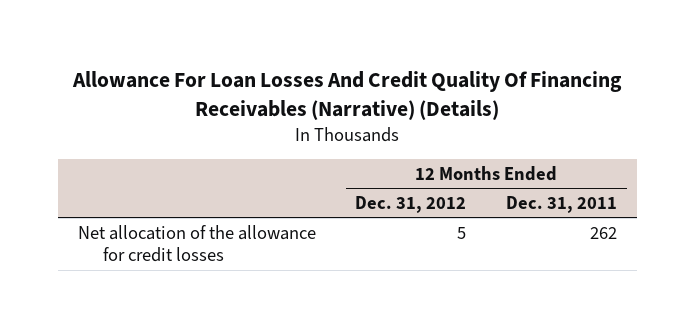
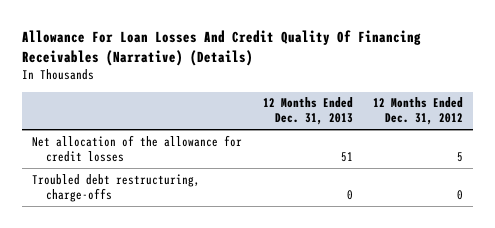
- | 12 Months Ended Dec. 31, 2012 | 12 Months Ended Dec. 31, 2011
+ | 12 Months Ended Dec. 31, 2013 | 12 Months Ended Dec. 31, 2012
+ Troubled debt restructuring, charge-offs | 0 | 0

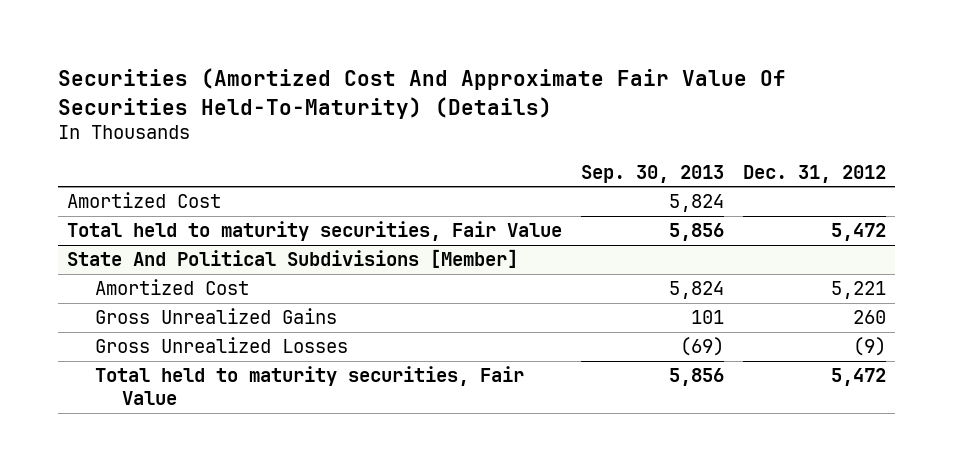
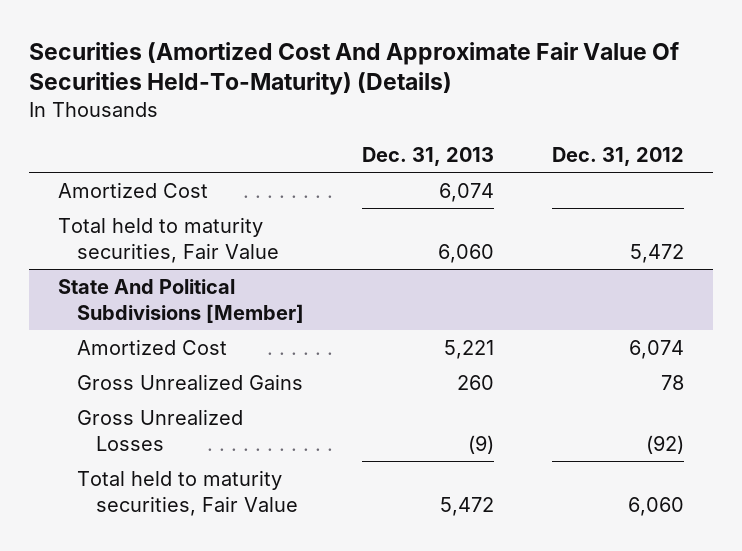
- | Sep. 30, 2013 | Dec. 31, 2012
+ | Dec. 31, 2013 | Dec. 31, 2012
@ State And Political Subdivisions [Member]
- Amortized Cost | 5,824 | 5,221
- Gross Unrealized Gains | 101 | 260
- Gross Unrealized Losses | (69) | (9)
- Total held to maturity securities, Fair Value | 5,856 | 5,472
+ Amortized Cost | 5,221 | 6,074
+ Gross Unrealized Gains | 260 | 78
+ Gross Unrealized Losses | (9) | (92)
+ Total held to maturity securities, Fair Value | 5,472 | 6,060

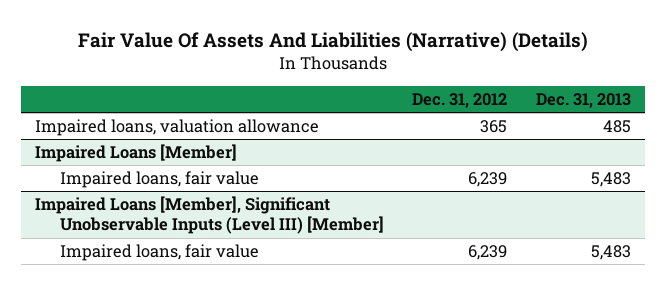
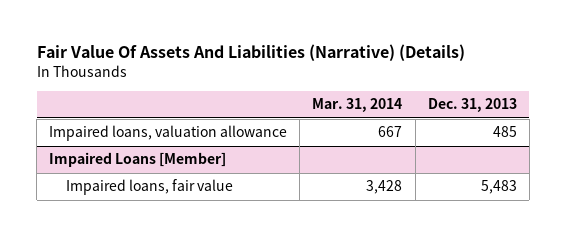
- | Dec. 31, 2012 | Dec. 31, 2013
+ | Mar. 31, 2014 | Dec. 31, 2013
- Impaired Loans [Member], Significant Unobservable Inputs (Level III) [Member]
- Impaired loans, fair value | 6,239 | 5,483

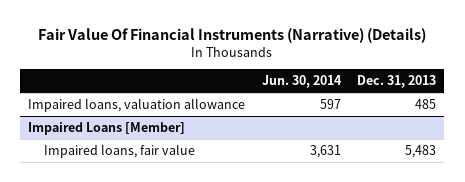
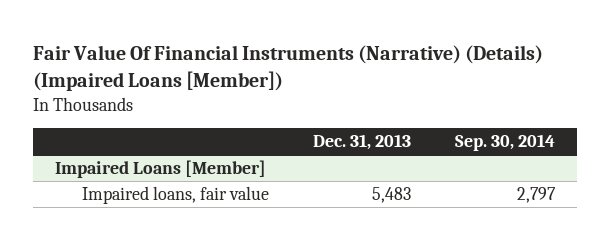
- Fair Value Of Financial Instruments (Narrative) (Details)
+ Fair Value Of Financial Instruments (Narrative) (Details) (Impaired Loans [Member])
- | Jun. 30, 2014 | Dec. 31, 2013
+ | Dec. 31, 2013 | Sep. 30, 2014
- Impaired loans, valuation allowance | 597 | 485

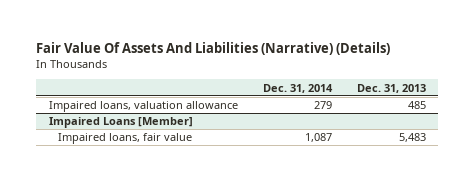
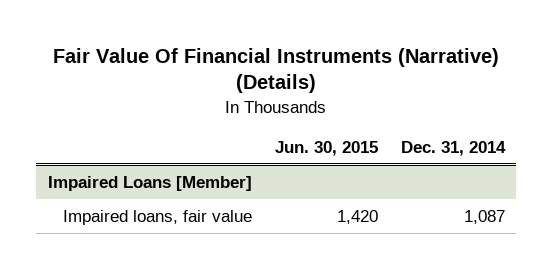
- Fair Value Of Assets And Liabilities (Narrative) (Details)
+ Fair Value Of Financial Instruments (Narrative) (Details)
- | Dec. 31, 2014 | Dec. 31, 2013
+ | Jun. 30, 2015 | Dec. 31, 2014
- Impaired loans, valuation allowance | 279 | 485

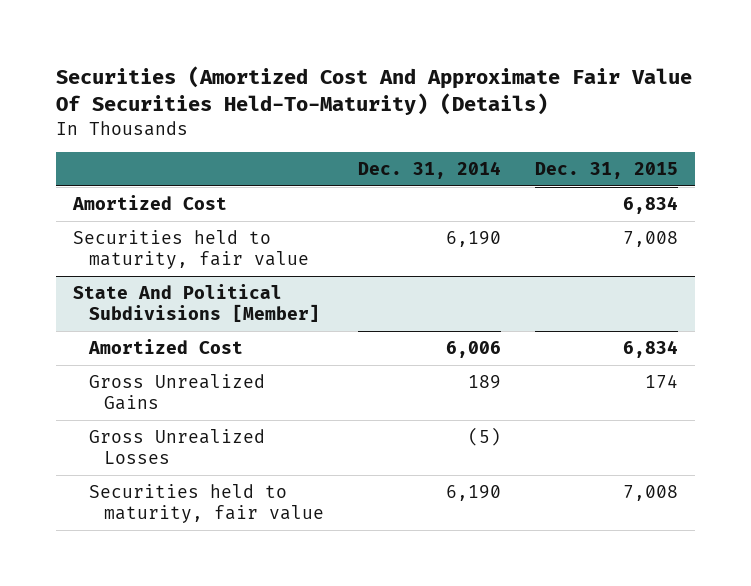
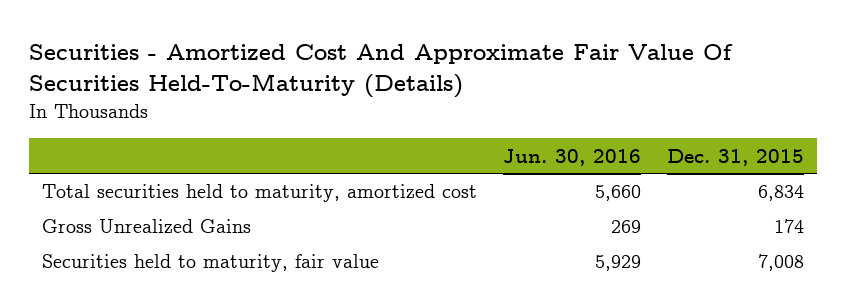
- Securities (Amortized Cost And Approximate Fair Value Of Securities Held-To-Maturity) (Details)
+ Securities - Amortized Cost And Approximate Fair Value Of Securities Held-To-Maturity (Details)
- | Dec. 31, 2014 | Dec. 31, 2015
+ | Jun. 30, 2016 | Dec. 31, 2015
- Amortized Cost | | 6,834
- Securities held to maturity, fair value | 6,190 | 7,008
- State And Political Subdivisions [Member]
- Amortized Cost | 6,006 | 6,834
+ Total securities held to maturity, amortized cost | 5,660 | 6,834
- Gross Unrealized Losses | (5) |

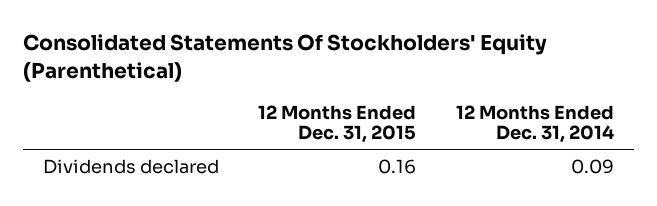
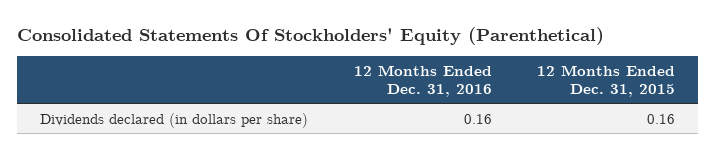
- | 12 Months Ended Dec. 31, 2015 | 12 Months Ended Dec. 31, 2014
+ | 12 Months Ended Dec. 31, 2016 | 12 Months Ended Dec. 31, 2015
- Dividends declared | 0.16 | 0.09
+ Dividends declared (in dollars per share) | 0.16 | 0.16

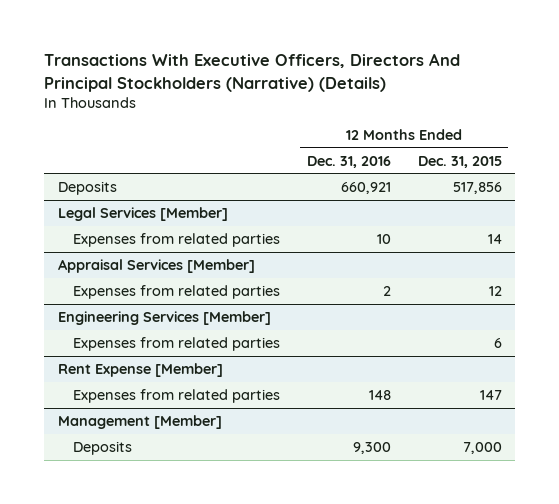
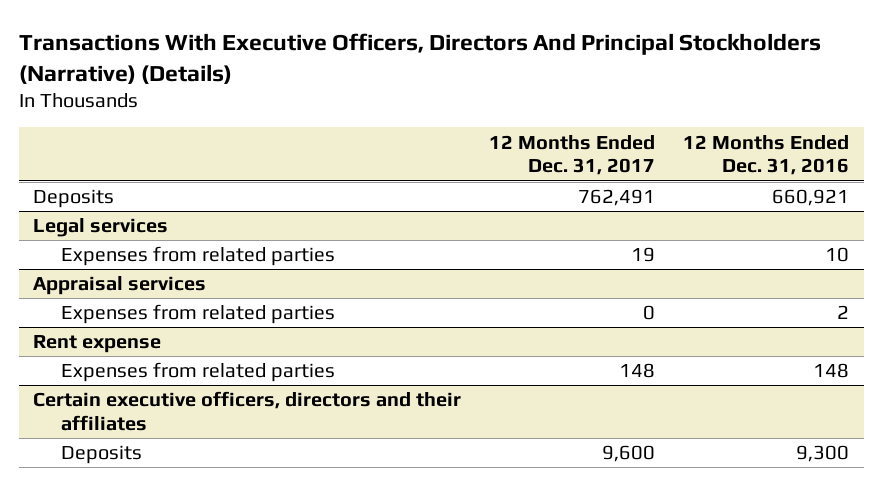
- | 12 Months Ended Dec. 31, 2016 | 12 Months Ended Dec. 31, 2015
+ | 12 Months Ended Dec. 31, 2017 | 12 Months Ended Dec. 31, 2016
- Legal Services [Member]
+ Legal services
- Appraisal Services [Member]
+ Appraisal services
- Engineering Services [Member]
- Expenses from related parties | | 6
- Rent Expense [Member]
+ Rent expense
- Management [Member]
+ Certain executive officers, directors and their affiliates

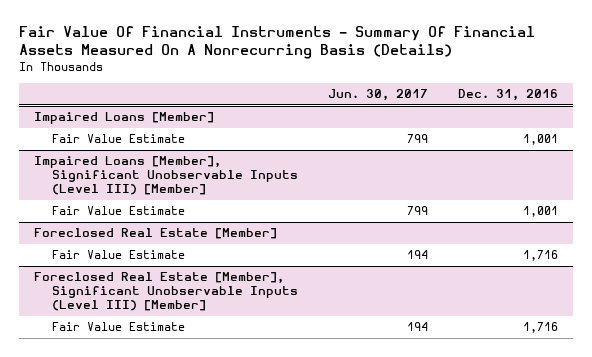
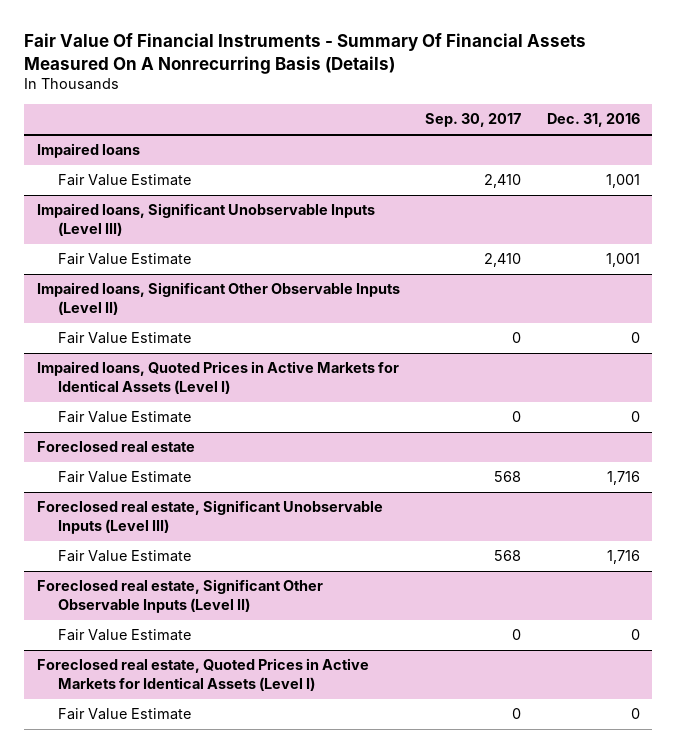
- | Jun. 30, 2017 | Dec. 31, 2016
+ | Sep. 30, 2017 | Dec. 31, 2016
- Impaired Loans [Member]
+ Impaired loans
- Impaired Loans [Member], Significant Unobservable Inputs (Level III) [Member]
+ Impaired loans, Significant Unobservable Inputs (Level III)
- Foreclosed Real Estate [Member]
+ Impaired loans, Significant Other Observable Inputs (Level II)
+ Fair Value Estimate | 0 | 0
+ Impaired loans, Quoted Prices in Active Markets for Identical Assets (Level I)
+ Fair Value Estimate | 0 | 0
+ Foreclosed real estate
- Foreclosed Real Estate [Member], Significant Unobservable Inputs (Level III) [Member]
+ Foreclosed real estate, Significant Unobservable Inputs (Level III)
+ Foreclosed real estate, Significant Other Observable Inputs (Level II)
+ Fair Value Estimate | 0 | 0
+ Foreclosed real estate, Quoted Prices in Active Markets for Identical Assets (Level I)
+ Fair Value Estimate | 0 | 0

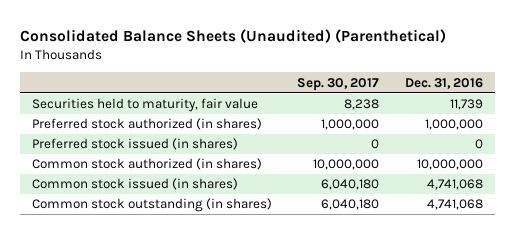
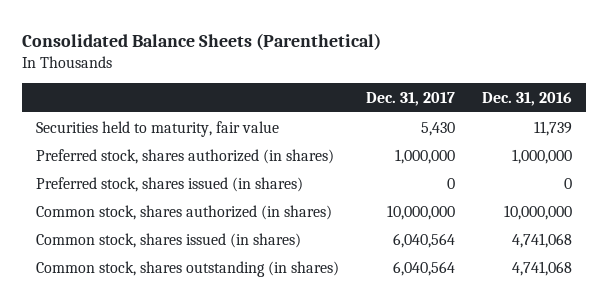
- Consolidated Balance Sheets (Unaudited) (Parenthetical)
+ Consolidated Balance Sheets (Parenthetical)
- | Sep. 30, 2017 | Dec. 31, 2016
+ | Dec. 31, 2017 | Dec. 31, 2016
- Preferred stock authorized (in shares) | 1,000,000 | 1,000,000
- Preferred stock issued (in shares) | 0 | 0
- Common stock authorized (in shares) | 10,000,000 | 10,000,000
- Common stock issued (in shares) | 6,040,180 | 4,741,068
- Common stock outstanding (in shares) | 6,040,180 | 4,741,068
+ Preferred stock, shares authorized (in shares) | 1,000,000 | 1,000,000
+ Preferred stock, shares issued (in shares) | 0 | 0
+ Common stock, shares authorized (in shares) | 10,000,000 | 10,000,000
+ Common stock, shares issued (in shares) | 6,040,564 | 4,741,068
+ Common stock, shares outstanding (in shares) | 6,040,564 | 4,741,068

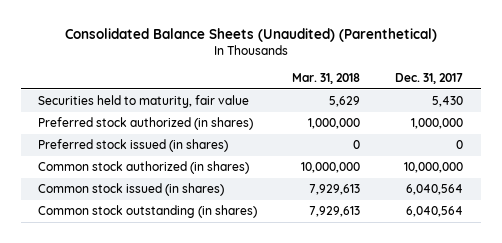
- Consolidated Balance Sheets (Parenthetical)
+ Consolidated Balance Sheets (Unaudited) (Parenthetical)
- | Dec. 31, 2017 | Dec. 31, 2016
+ | Mar. 31, 2018 | Dec. 31, 2017
- Preferred stock, shares authorized (in shares) | 1,000,000 | 1,000,000
- Preferred stock, shares issued (in shares) | 0 | 0
- Common stock, shares authorized (in shares) | 10,000,000 | 10,000,000
- Common stock, shares issued (in shares) | 6,040,564 | 4,741,068
- Common stock, shares outstanding (in shares) | 6,040,564 | 4,741,068
+ Preferred stock authorized (in shares) | 1,000,000 | 1,000,000
+ Preferred stock issued (in shares) | 0 | 0
+ Common stock authorized (in shares) | 10,000,000 | 10,000,000
+ Common stock issued (in shares) | 7,929,613 | 6,040,564
+ Common stock outstanding (in shares) | 7,929,613 | 6,040,564

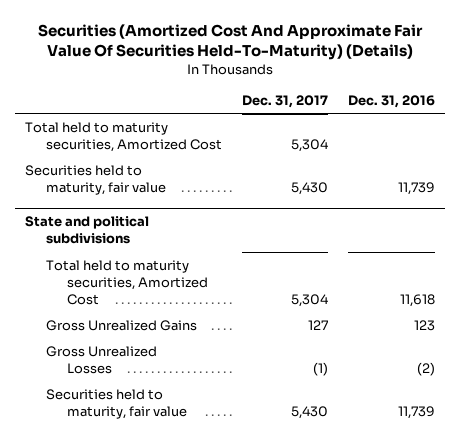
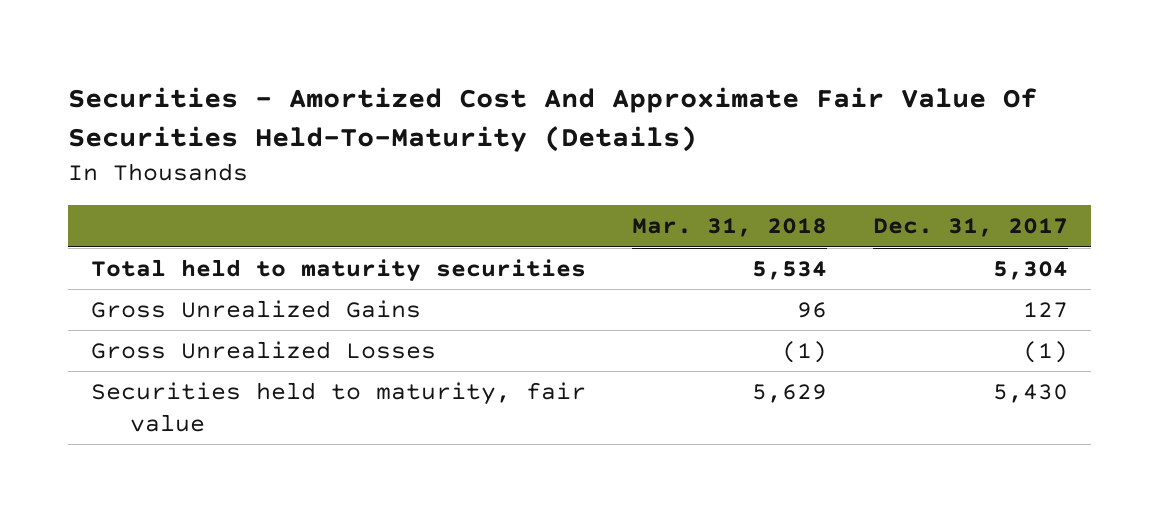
- Securities (Amortized Cost And Approximate Fair Value Of Securities Held-To-Maturity) (Details)
+ Securities - Amortized Cost And Approximate Fair Value Of Securities Held-To-Maturity (Details)
- | Dec. 31, 2017 | Dec. 31, 2016
+ | Mar. 31, 2018 | Dec. 31, 2017
- Total held to maturity securities, Amortized Cost | 5,304 |
- Securities held to maturity, fair value | 5,430 | 11,739
- State and political subdivisions
- Total held to maturity securities, Amortized Cost | 5,304 | 11,618
+ Total held to maturity securities | 5,534 | 5,304

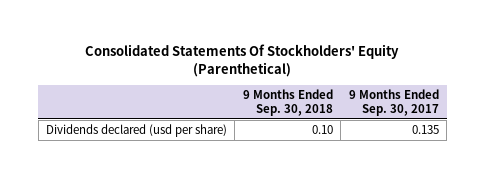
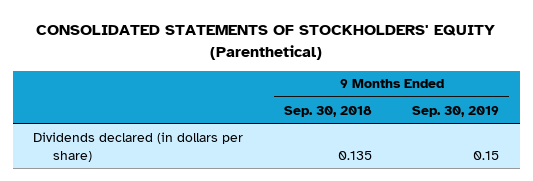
- Consolidated Statements Of Stockholders' Equity (Parenthetical)
+ CONSOLIDATED STATEMENTS OF STOCKHOLDERS' EQUITY (Parenthetical)
- | 9 Months Ended Sep. 30, 2018 | 9 Months Ended Sep. 30, 2017
+ | 9 Months Ended Sep. 30, 2018 | 9 Months Ended Sep. 30, 2019
- Dividends declared (usd per share) | 0.10 | 0.135
+ Dividends declared (in dollars per share) | 0.135 | 0.15

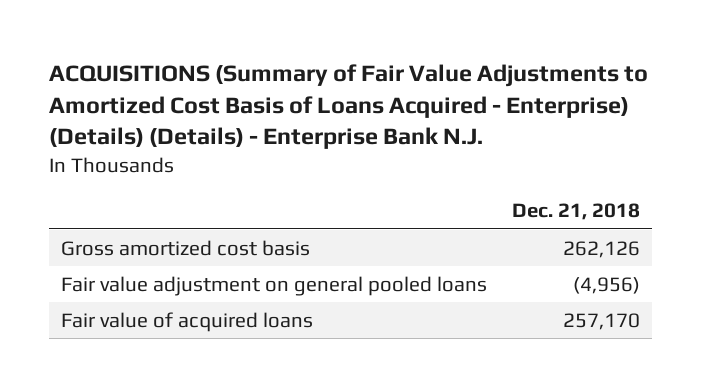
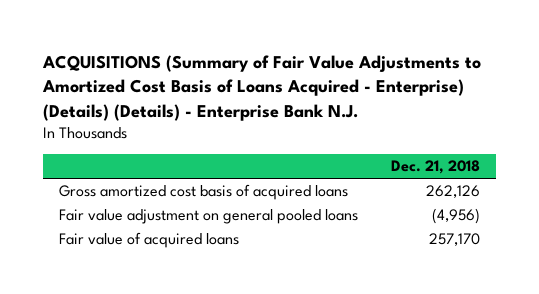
- Gross amortized cost basis | 262,126
+ Gross amortized cost basis of acquired loans | 262,126

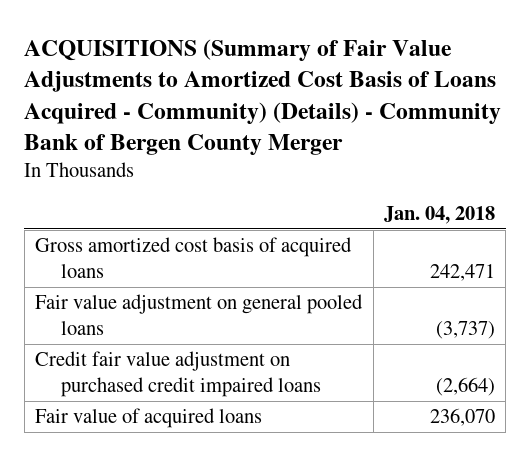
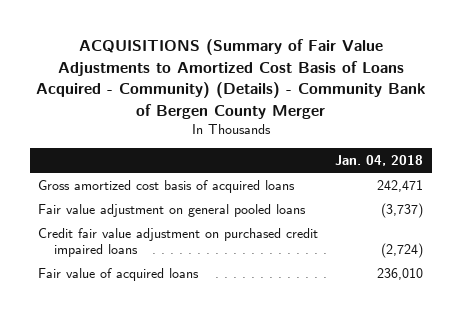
- Credit fair value adjustment on purchased credit impaired loans | (2,664)
- Fair value of acquired loans | 236,070
+ Credit fair value adjustment on purchased credit impaired loans | (2,724)
+ Fair value of acquired loans | 236,010

